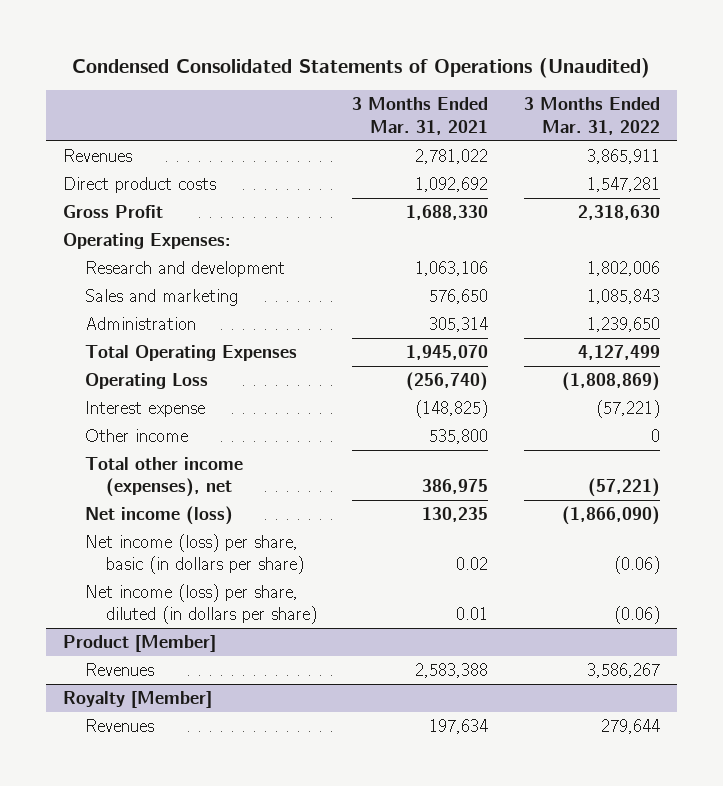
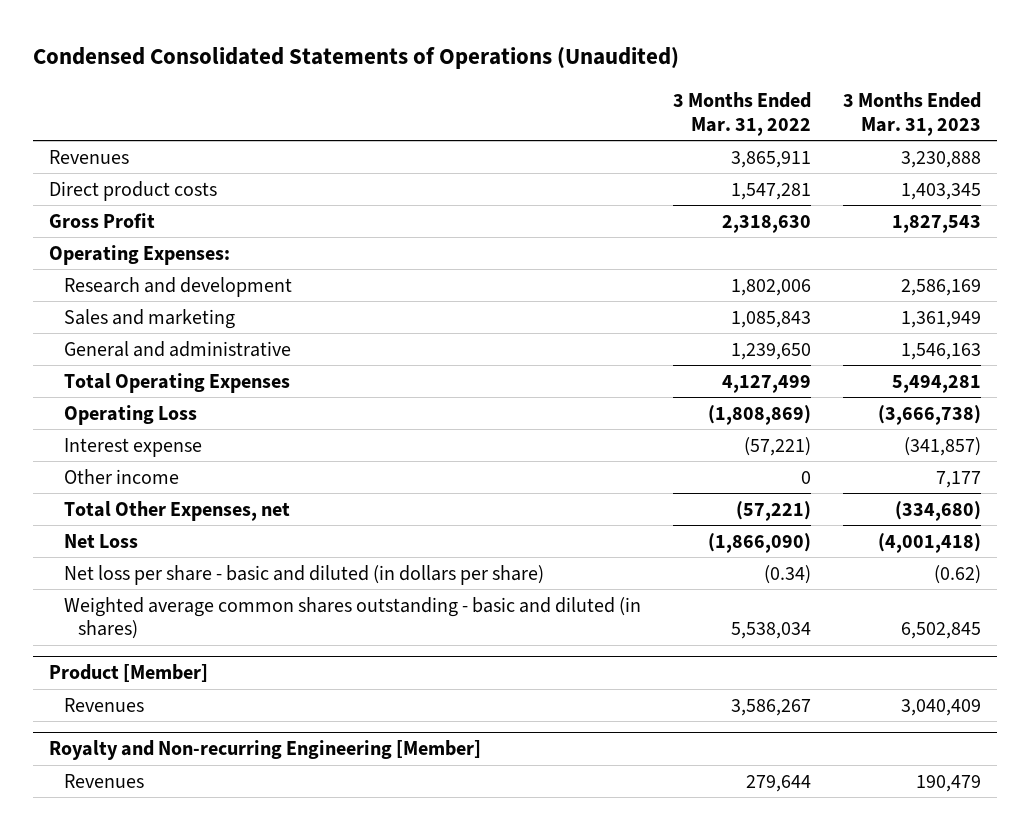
- | 3 Months Ended Mar. 31, 2021 | 3 Months Ended Mar. 31, 2022
+ | 3 Months Ended Mar. 31, 2022 | 3 Months Ended Mar. 31, 2023
- Administration | 305,314 | 1,239,650
+ General and administrative | 1,239,650 | 1,546,163
- Total other income (expenses), net | 386,975 | (57,221)
- Net income (loss) | 130,235 | (1,866,090)
- Net income (loss) per share, basic (in dollars per share) | 0.02 | (0.06)
- Net income (loss) per share, diluted (in dollars per share) | 0.01 | (0.06)
+ Total Other Expenses, net | (57,221) | (334,680)
+ Net Loss | (1,866,090) | (4,001,418)
+ Net loss per share - basic and diluted (in dollars per share) | (0.34) | (0.62)
+ Weighted average common shares outstanding - basic and diluted (in shares) | 5,538,034 | 6,502,845
- Royalty [Member]
+ Royalty and Non-recurring Engineering [Member]

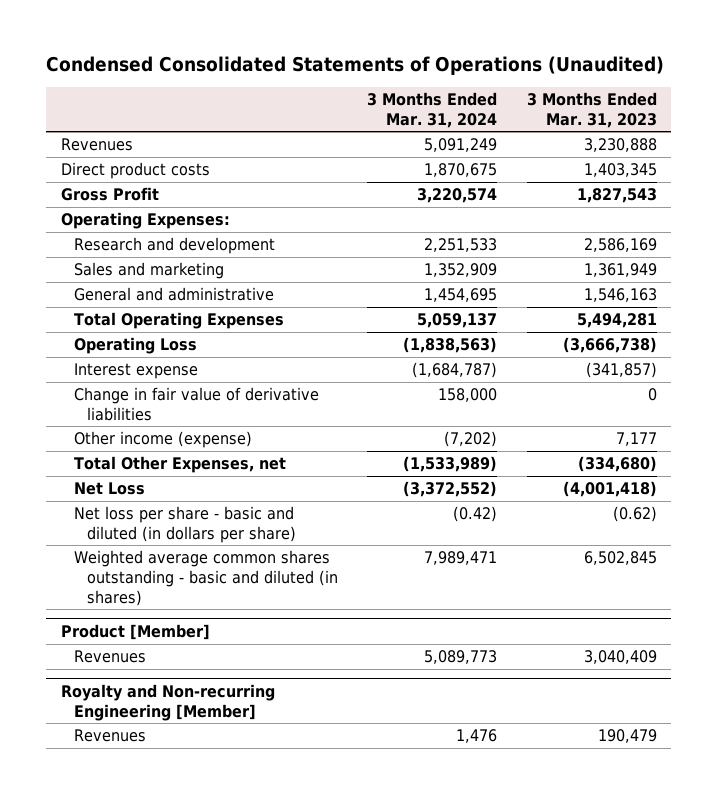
- | 3 Months Ended Mar. 31, 2022 | 3 Months Ended Mar. 31, 2023
+ | 3 Months Ended Mar. 31, 2024 | 3 Months Ended Mar. 31, 2023
- Other income | 0 | 7,177
+ Change in fair value of derivative liabilities | 158,000 | 0
+ Other income (expense) | (7,202) | 7,177

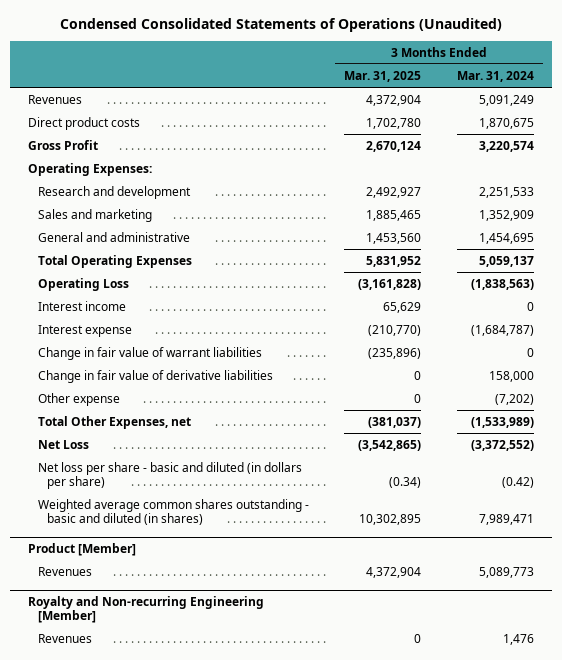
- | 3 Months Ended Mar. 31, 2024 | 3 Months Ended Mar. 31, 2023
+ | 3 Months Ended Mar. 31, 2025 | 3 Months Ended Mar. 31, 2024
+ Interest income | 65,629 | 0
+ Change in fair value of warrant liabilities | (235,896) | 0
- Other income (expense) | (7,202) | 7,177
+ Other expense | 0 | (7,202)

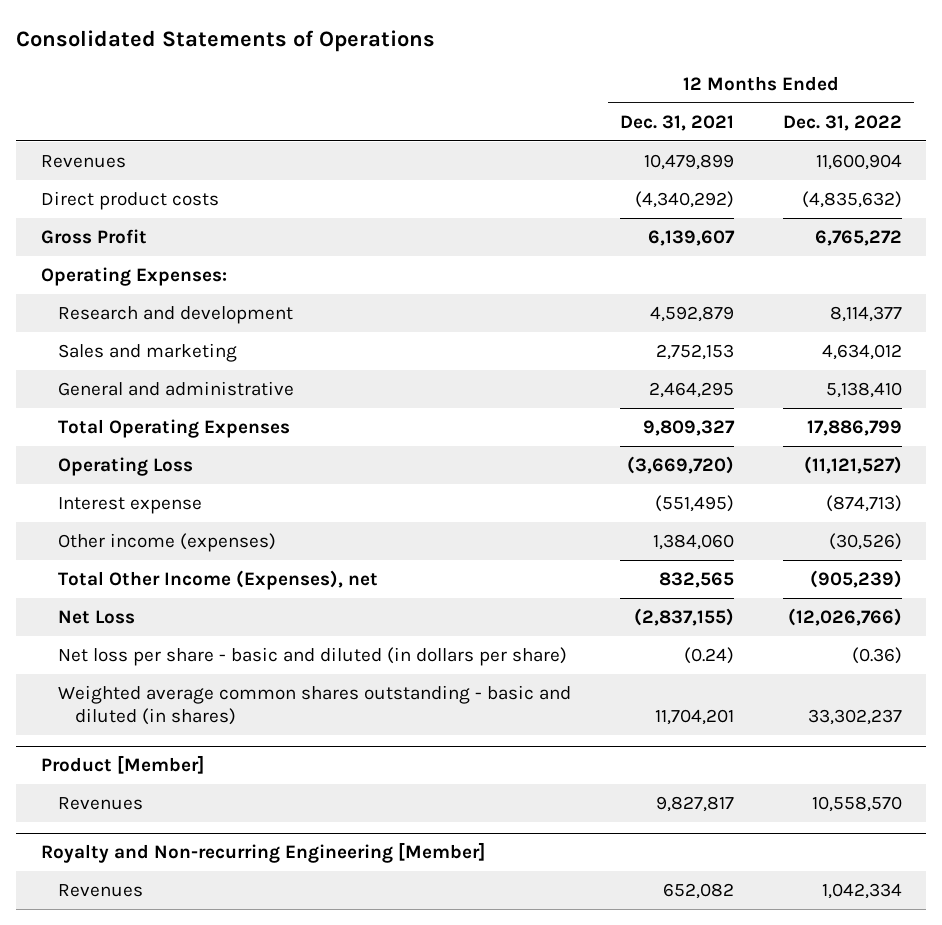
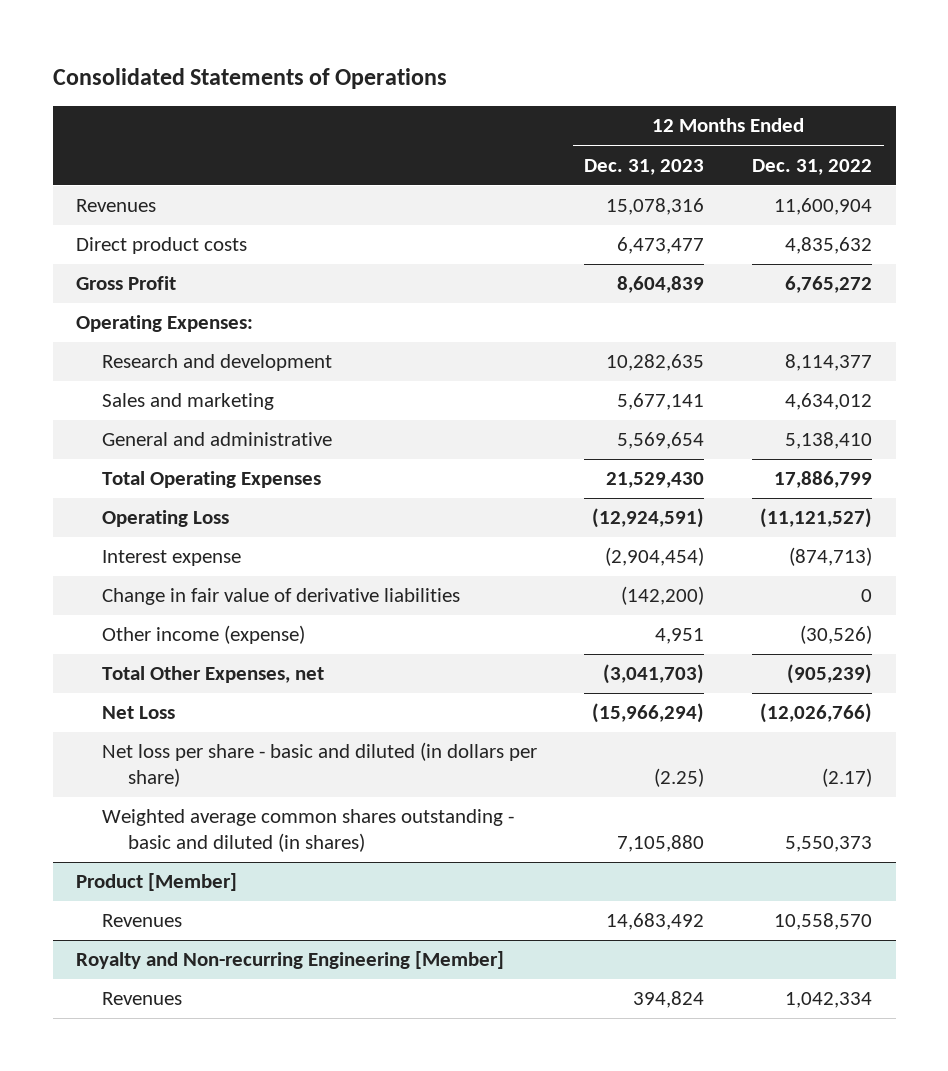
- | 12 Months Ended Dec. 31, 2021 | 12 Months Ended Dec. 31, 2022
+ | 12 Months Ended Dec. 31, 2023 | 12 Months Ended Dec. 31, 2022
- Direct product costs | (4,340,292) | (4,835,632)
+ Direct product costs | 6,473,477 | 4,835,632
- Other income (expenses) | 1,384,060 | (30,526)
- Total Other Income (Expenses), net | 832,565 | (905,239)
+ Change in fair value of derivative liabilities | (142,200) | 0
+ Other income (expense) | 4,951 | (30,526)
+ Total Other Expenses, net | (3,041,703) | (905,239)
- Net loss per share - basic and diluted (in dollars per share) | (0.24) | (0.36)
- Weighted average common shares outstanding - basic and diluted (in shares) | 11,704,201 | 33,302,237
+ Net loss per share - basic and diluted (in dollars per share) | (2.25) | (2.17)
+ Weighted average common shares outstanding - basic and diluted (in shares) | 7,105,880 | 5,550,373

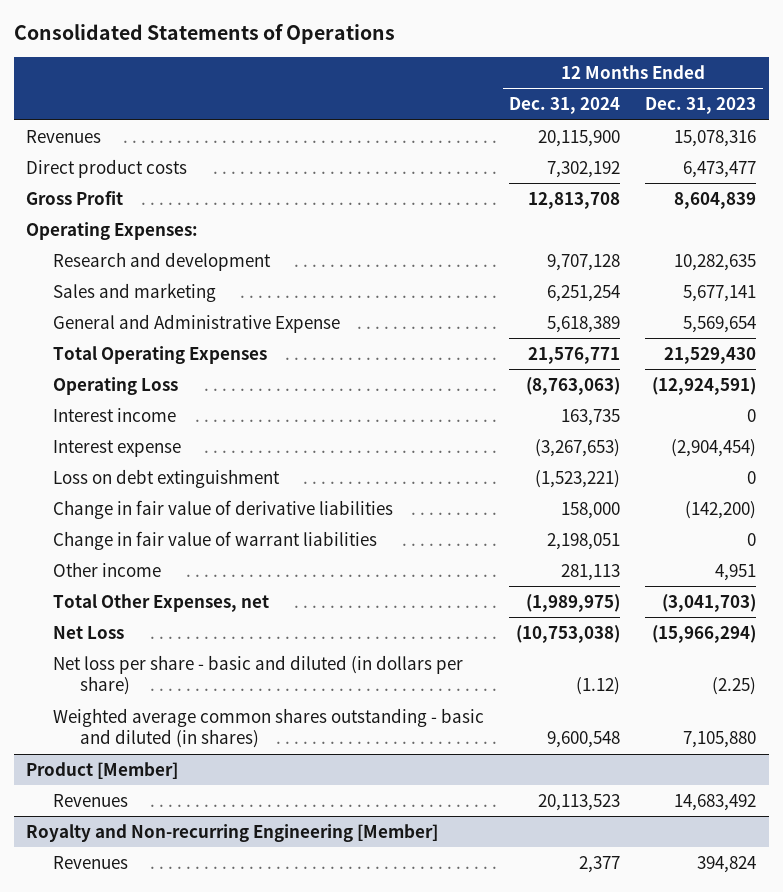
- | 12 Months Ended Dec. 31, 2023 | 12 Months Ended Dec. 31, 2022
+ | 12 Months Ended Dec. 31, 2024 | 12 Months Ended Dec. 31, 2023
- General and administrative | 5,569,654 | 5,138,410
+ General and Administrative Expense | 5,618,389 | 5,569,654
+ Interest income | 163,735 | 0
+ Loss on debt extinguishment | (1,523,221) | 0
- Other income (expense) | 4,951 | (30,526)
+ Change in fair value of warrant liabilities | 2,198,051 | 0
+ Other income | 281,113 | 4,951

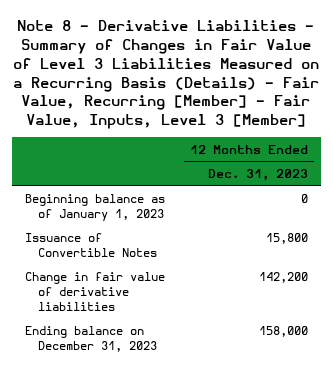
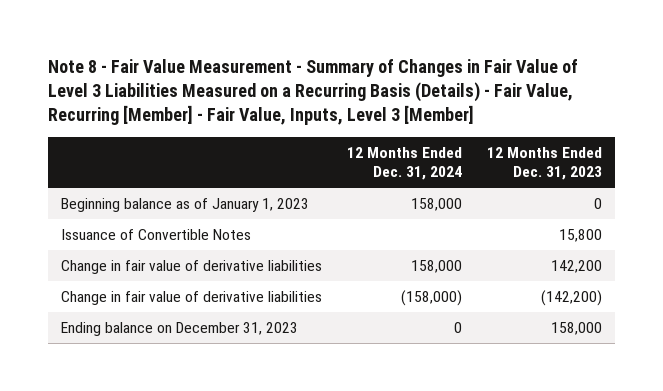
- Note 8 - Derivative Liabilities - Summary of Changes in Fair Value of Level 3 Liabilities Measured on a Recurring Basis (Details) - Fair Value, Recurring [Member] - Fair Value, Inputs, Level 3 [Member]
+ Note 8 - Fair Value Measurement - Summary of Changes in Fair Value of Level 3 Liabilities Measured on a Recurring Basis (Details) - Fair Value, Recurring [Member] - Fair Value, Inputs, Level 3 [Member]
- | 12 Months Ended Dec. 31, 2023
+ | 12 Months Ended Dec. 31, 2024 | 12 Months Ended Dec. 31, 2023
+ Change in fair value of derivative liabilities | (158,000) | (142,200)

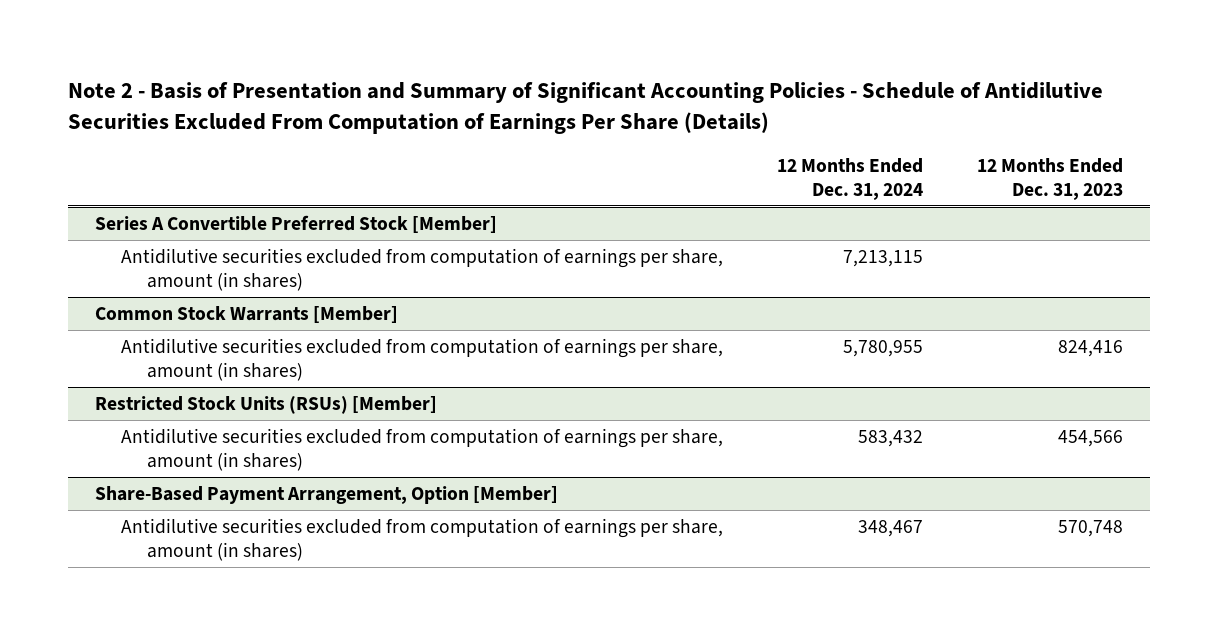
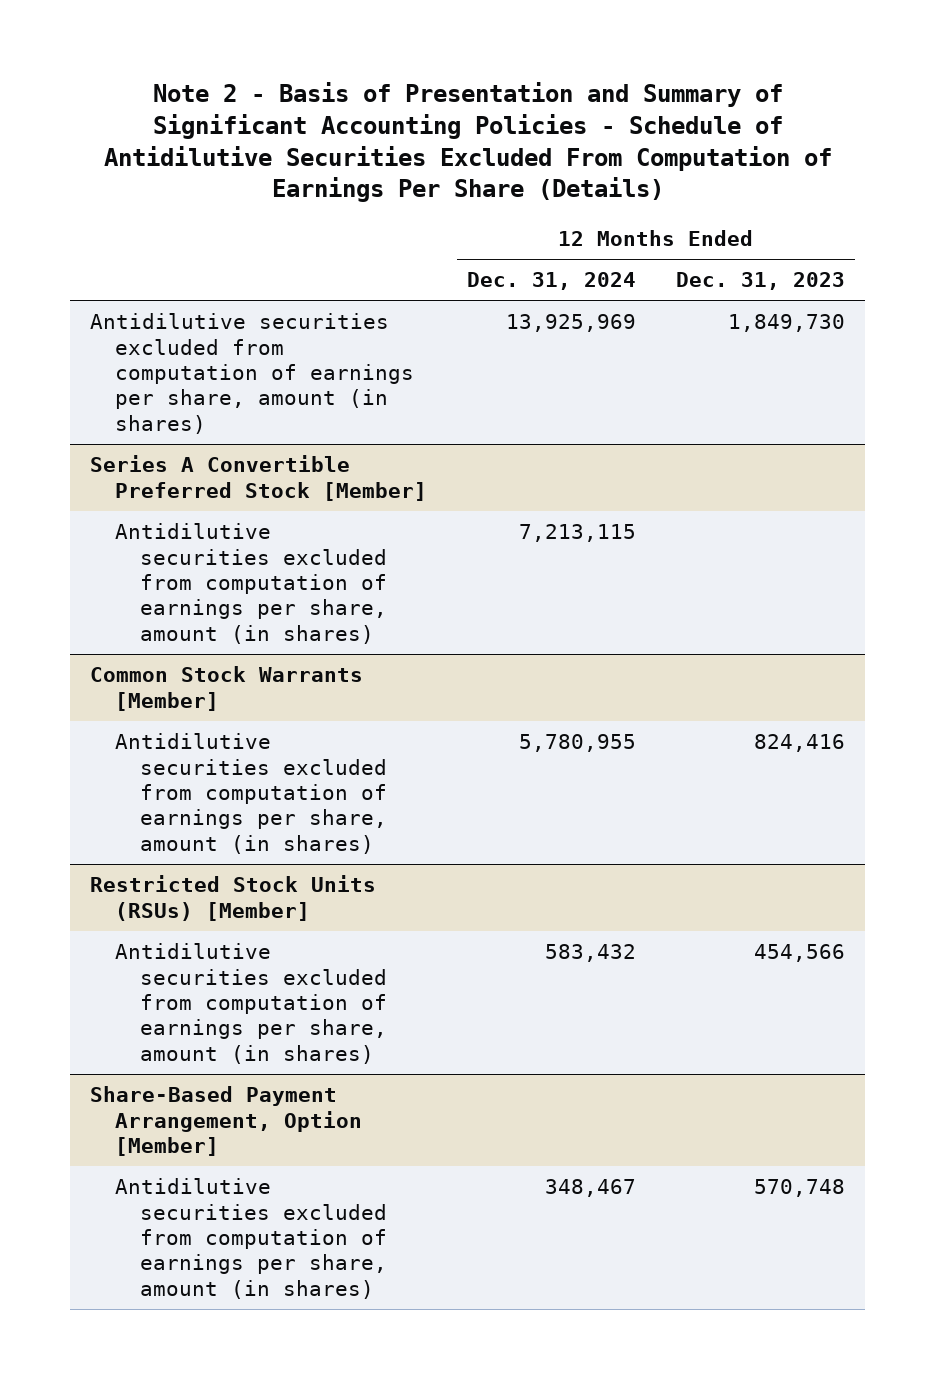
+ Antidilutive securities excluded from computation of earnings per share, amount (in shares) | 13,925,969 | 1,849,730

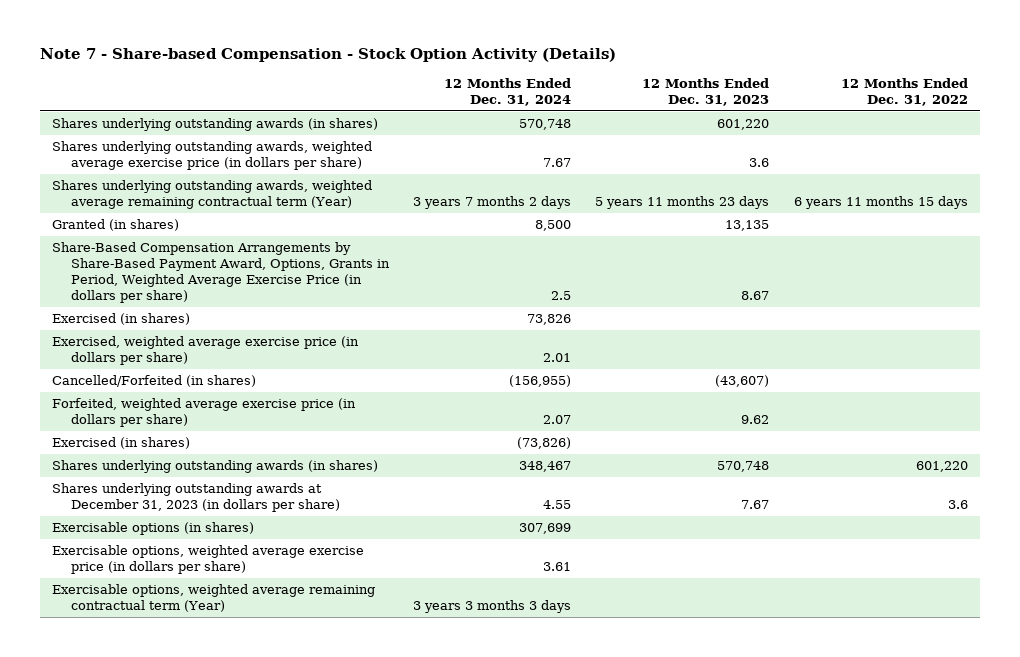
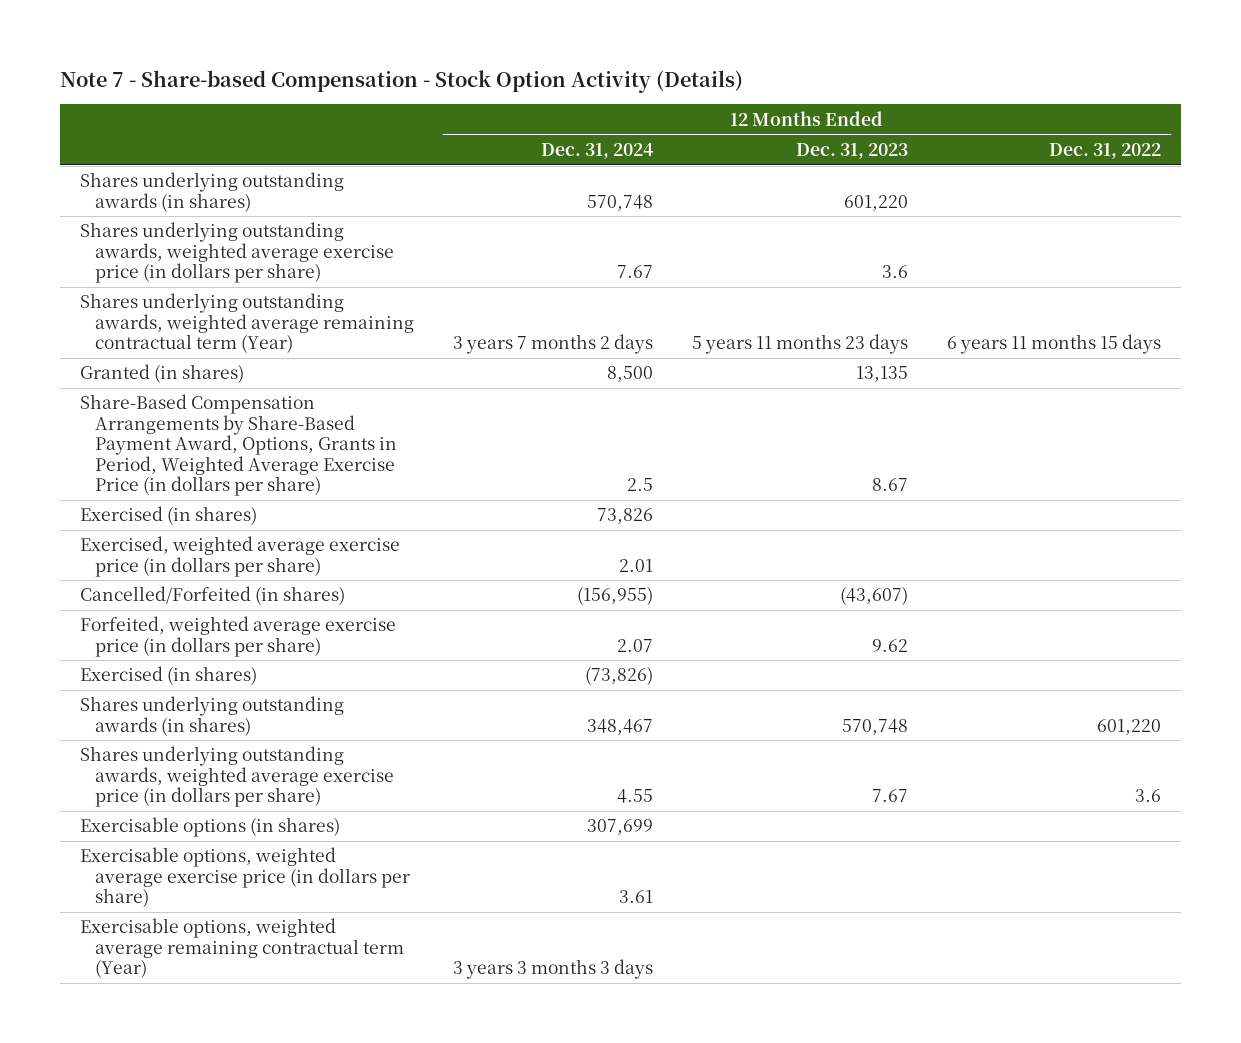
- Shares underlying outstanding awards at December 31, 2023 (in dollars per share) | 4.55 | 7.67 | 3.6
+ Shares underlying outstanding awards, weighted average exercise price (in dollars per share) | 4.55 | 7.67 | 3.6

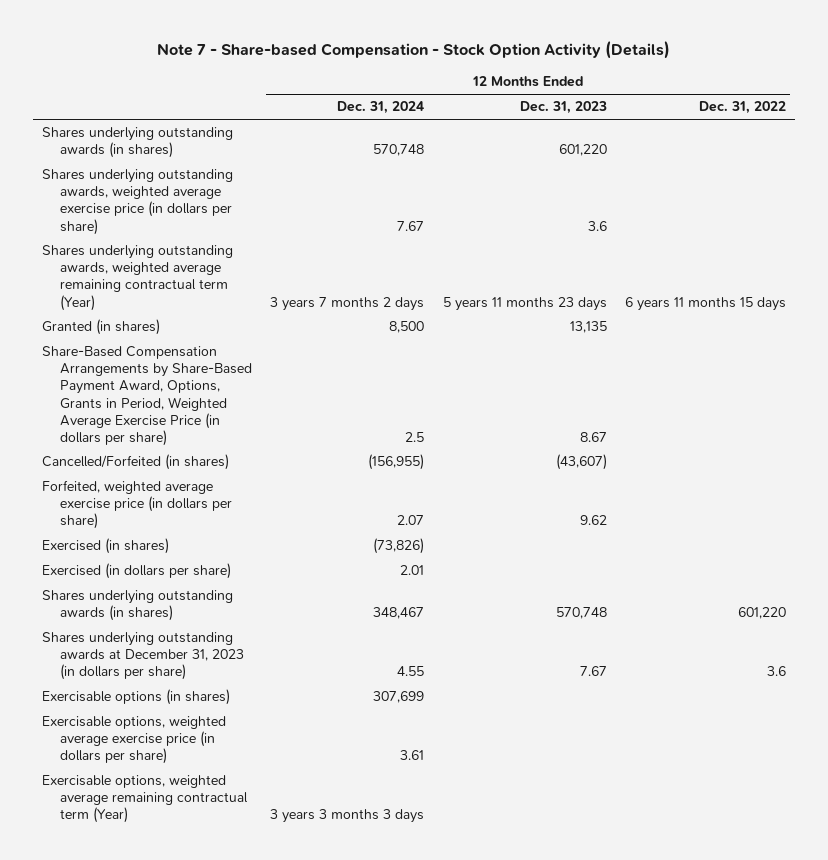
- Exercised (in shares) | 73,826 | |
- Exercised, weighted average exercise price (in dollars per share) | 2.01 | |
+ Exercised (in dollars per share) | 2.01 | |
- Shares underlying outstanding awards, weighted average exercise price (in dollars per share) | 4.55 | 7.67 | 3.6
+ Shares underlying outstanding awards at December 31, 2023 (in dollars per share) | 4.55 | 7.67 | 3.6

